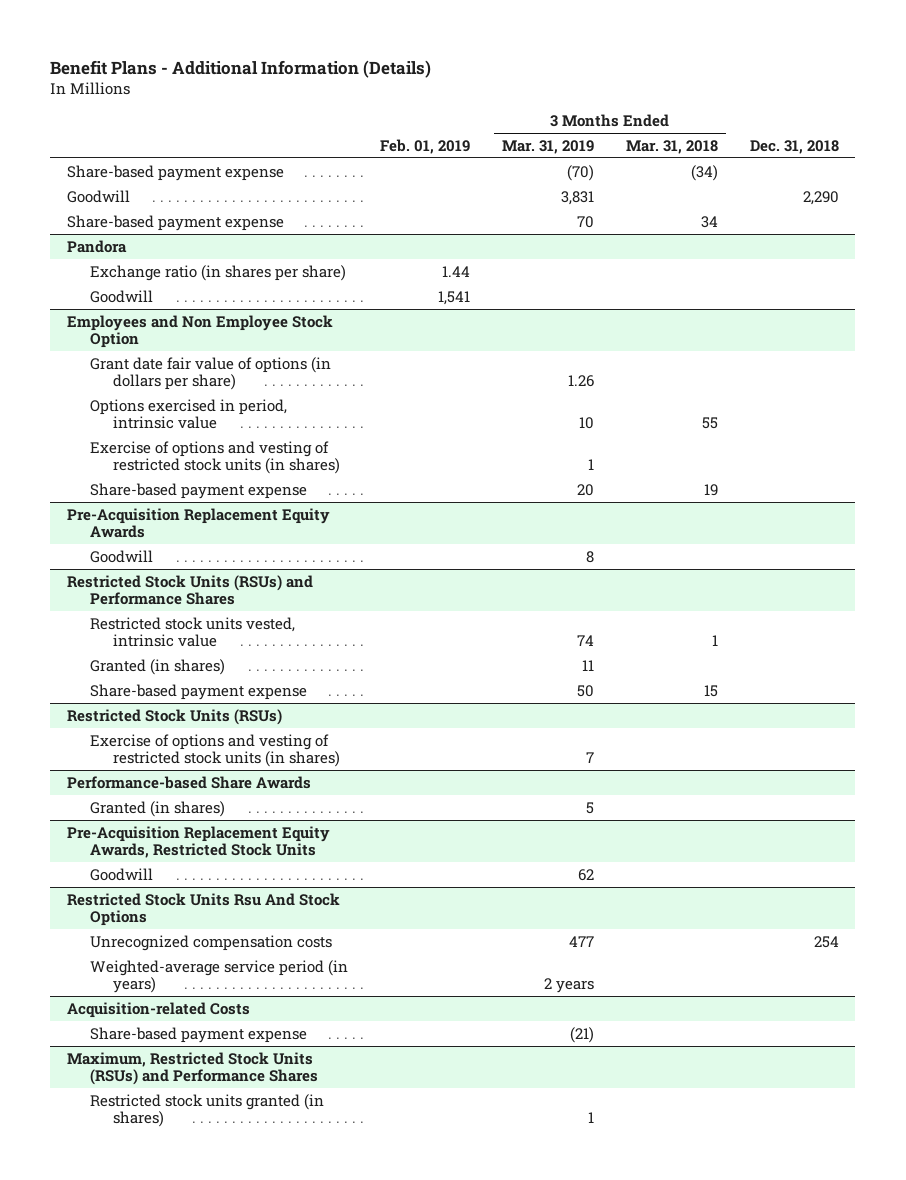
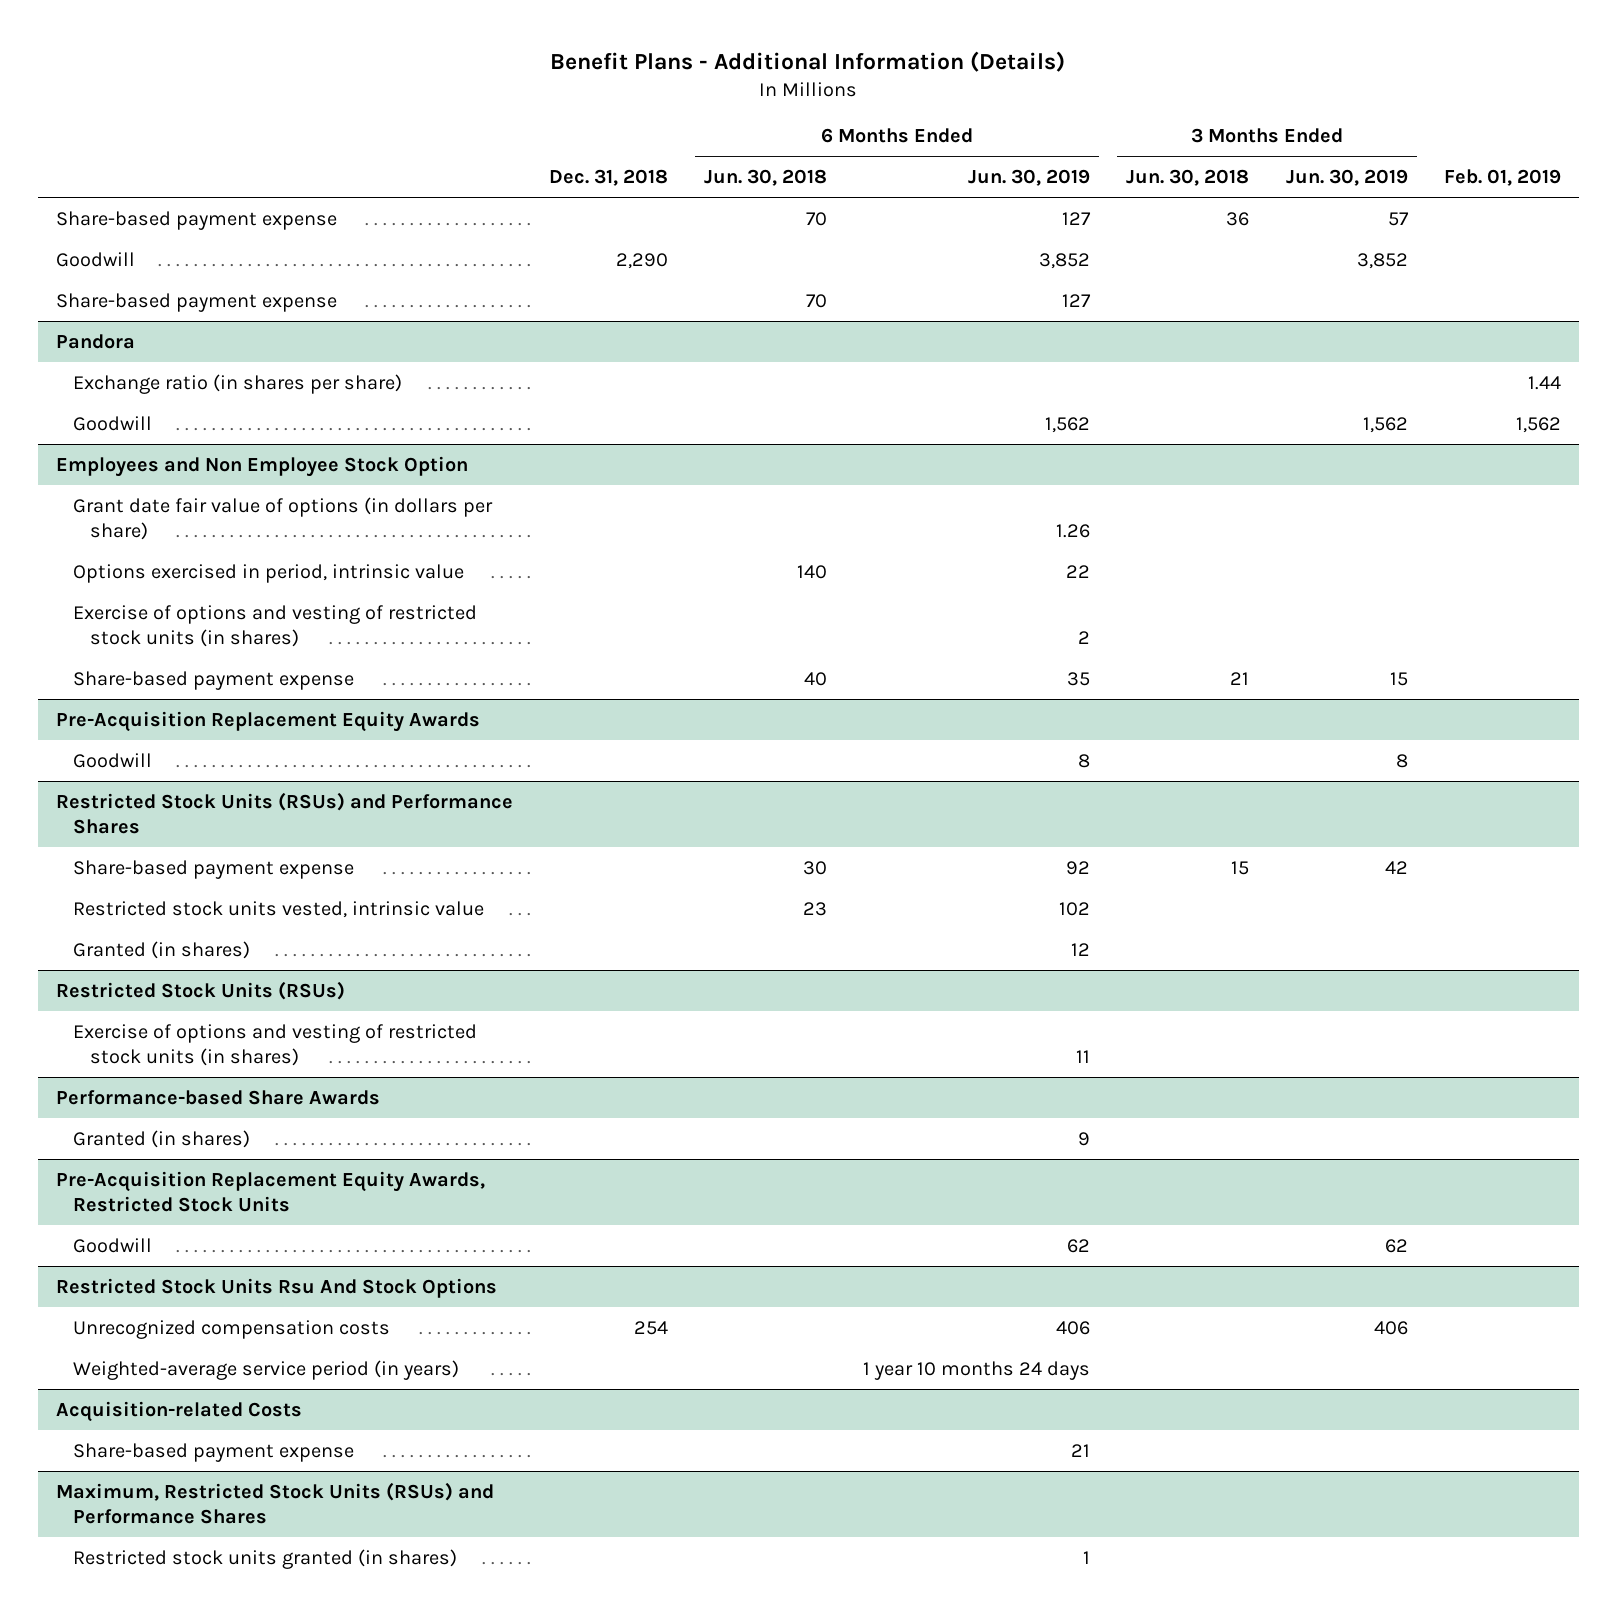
- | Feb. 01, 2019 | 3 Months Ended Mar. 31, 2019 | 3 Months Ended Mar. 31, 2018 | Dec. 31, 2018
+ | Dec. 31, 2018 | 6 Months Ended Jun. 30, 2018 | 6 Months Ended Jun. 30, 2019 | 3 Months Ended Jun. 30, 2018 | 3 Months Ended Jun. 30, 2019 | Feb. 01, 2019
@ Pandora
- Goodwill | 1,541 | | |
+ Goodwill | | | 1,562 | | 1,562 | 1,562
@ Restricted Stock Units (RSUs) and Performance Shares
moved up: Share-based payment expense | | 30 | 92 | 15 | 42 |

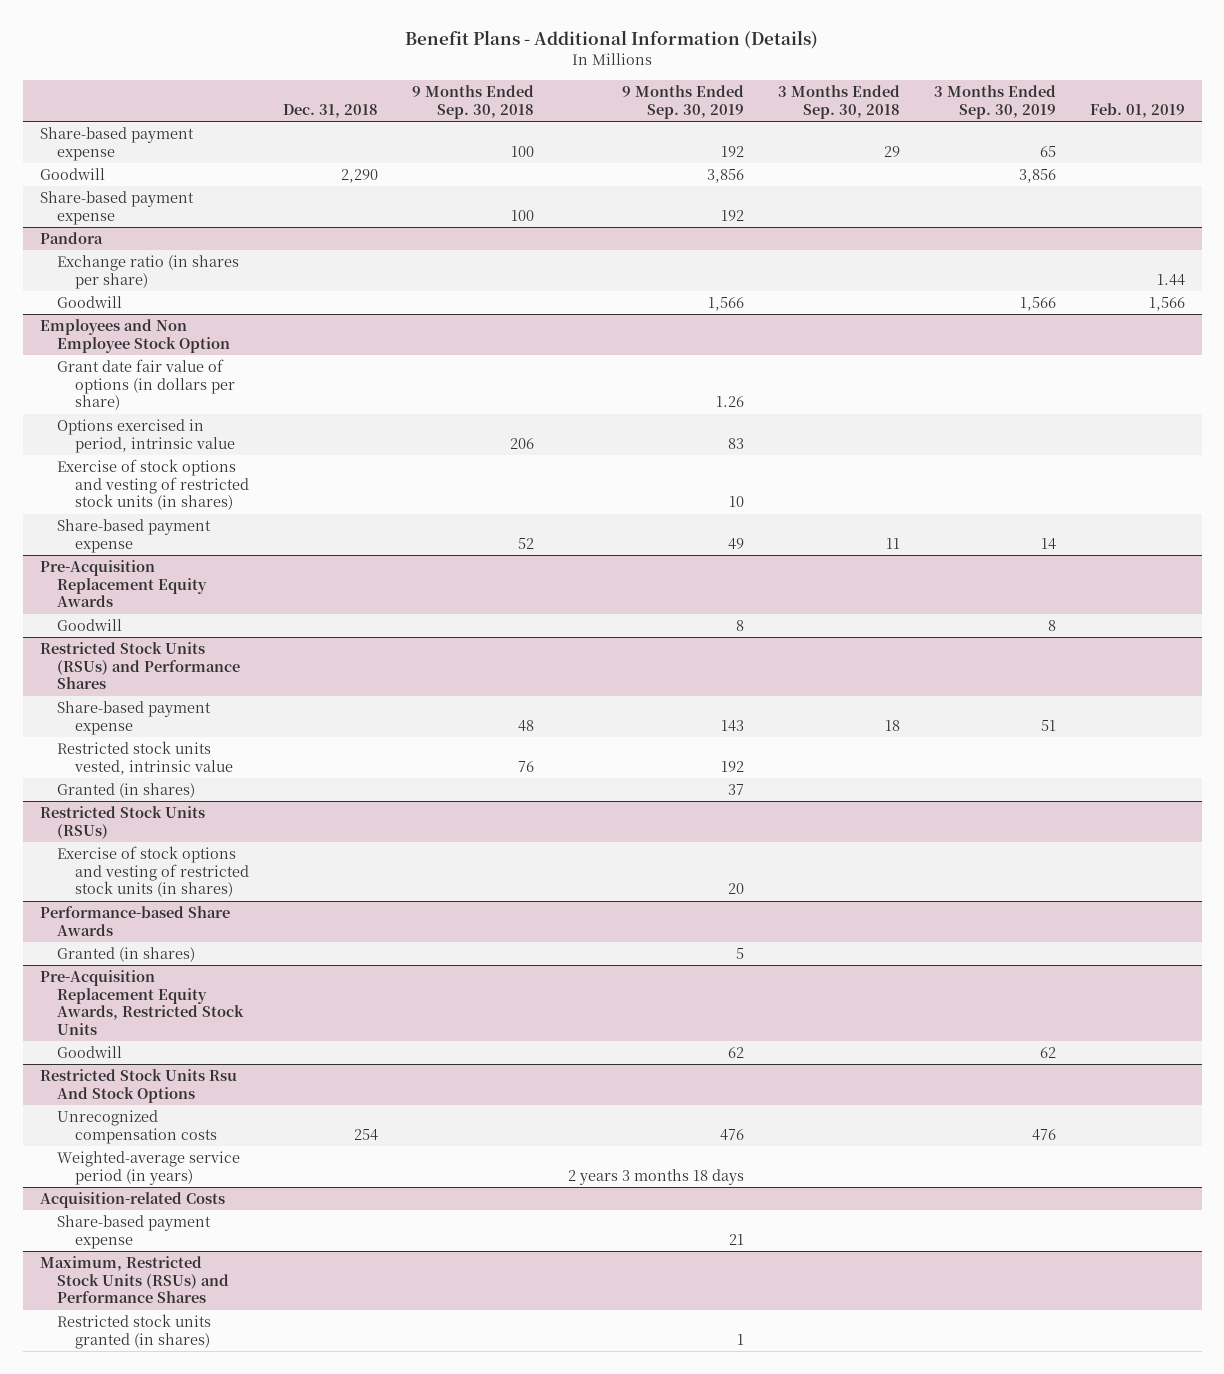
- | Dec. 31, 2018 | 6 Months Ended Jun. 30, 2018 | 6 Months Ended Jun. 30, 2019 | 3 Months Ended Jun. 30, 2018 | 3 Months Ended Jun. 30, 2019 | Feb. 01, 2019
+ | Dec. 31, 2018 | 9 Months Ended Sep. 30, 2018 | 9 Months Ended Sep. 30, 2019 | 3 Months Ended Sep. 30, 2018 | 3 Months Ended Sep. 30, 2019 | Feb. 01, 2019
@ Pandora
- Goodwill | | | 1,562 | | 1,562 | 1,562
+ Goodwill | | | 1,566 | | 1,566 | 1,566
@ Employees and Non Employee Stock Option
- Exercise of options and vesting of restricted stock units (in shares) | | | 2 | | |
+ Exercise of stock options and vesting of restricted stock units (in shares) | | | 10 | | |
@ Restricted Stock Units (RSUs)
- Exercise of options and vesting of restricted stock units (in shares) | | | 11 | | |
+ Exercise of stock options and vesting of restricted stock units (in shares) | | | 20 | | |

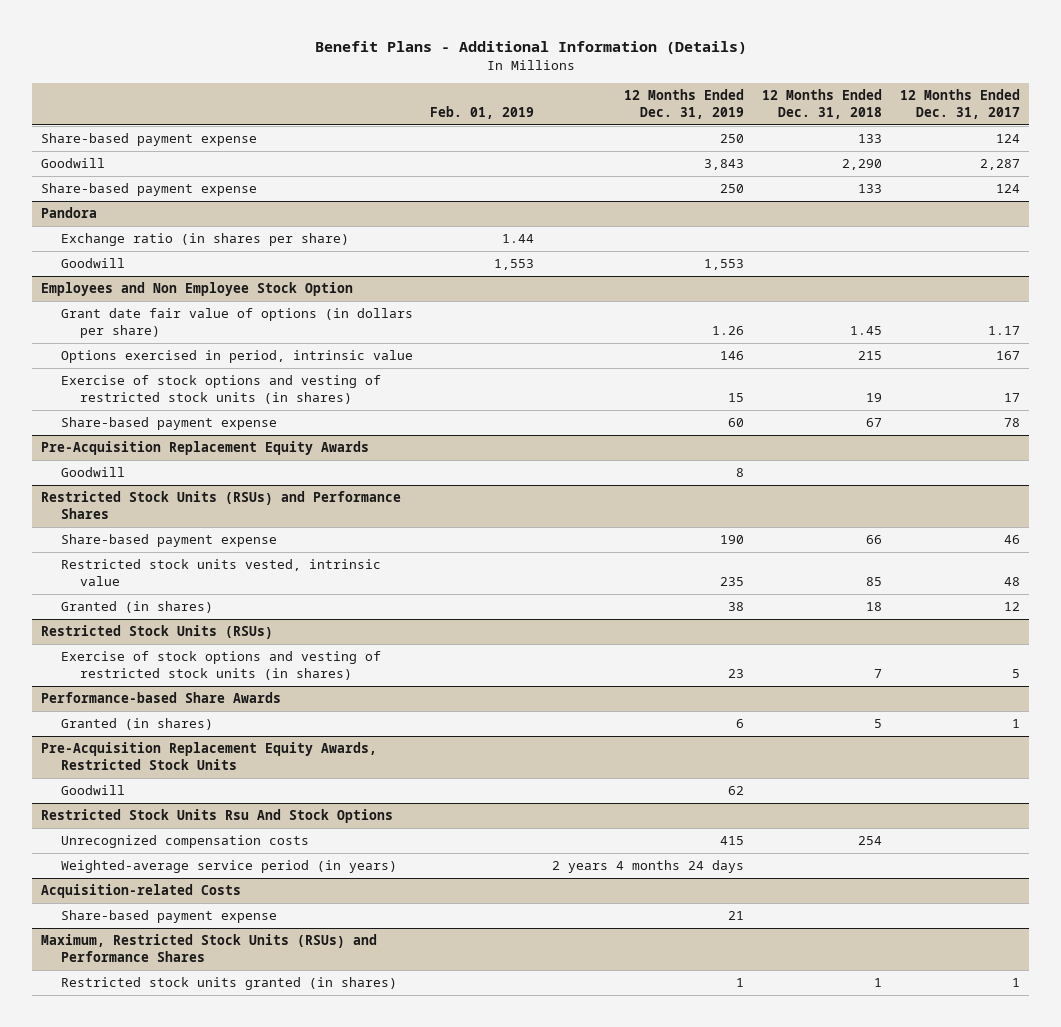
- | Dec. 31, 2018 | 9 Months Ended Sep. 30, 2018 | 9 Months Ended Sep. 30, 2019 | 3 Months Ended Sep. 30, 2018 | 3 Months Ended Sep. 30, 2019 | Feb. 01, 2019
+ | Feb. 01, 2019 | 12 Months Ended Dec. 31, 2019 | 12 Months Ended Dec. 31, 2018 | 12 Months Ended Dec. 31, 2017
@ Pandora
- Goodwill | | | 1,566 | | 1,566 | 1,566
+ Goodwill | 1,553 | 1,553 | |

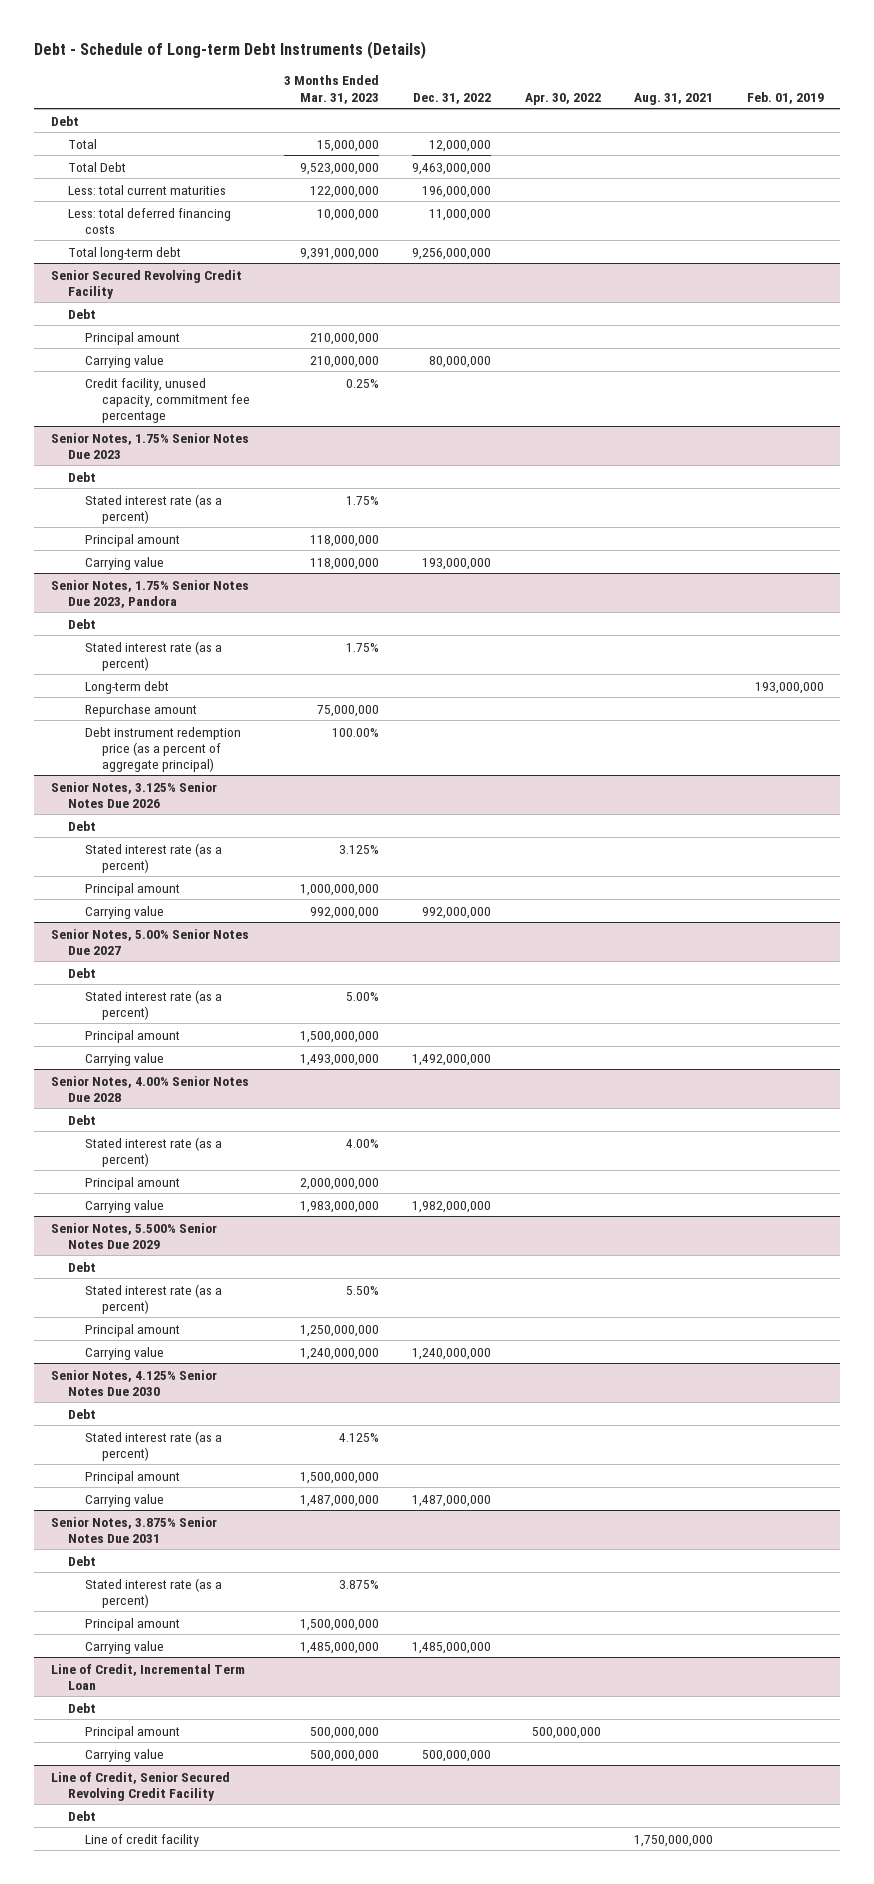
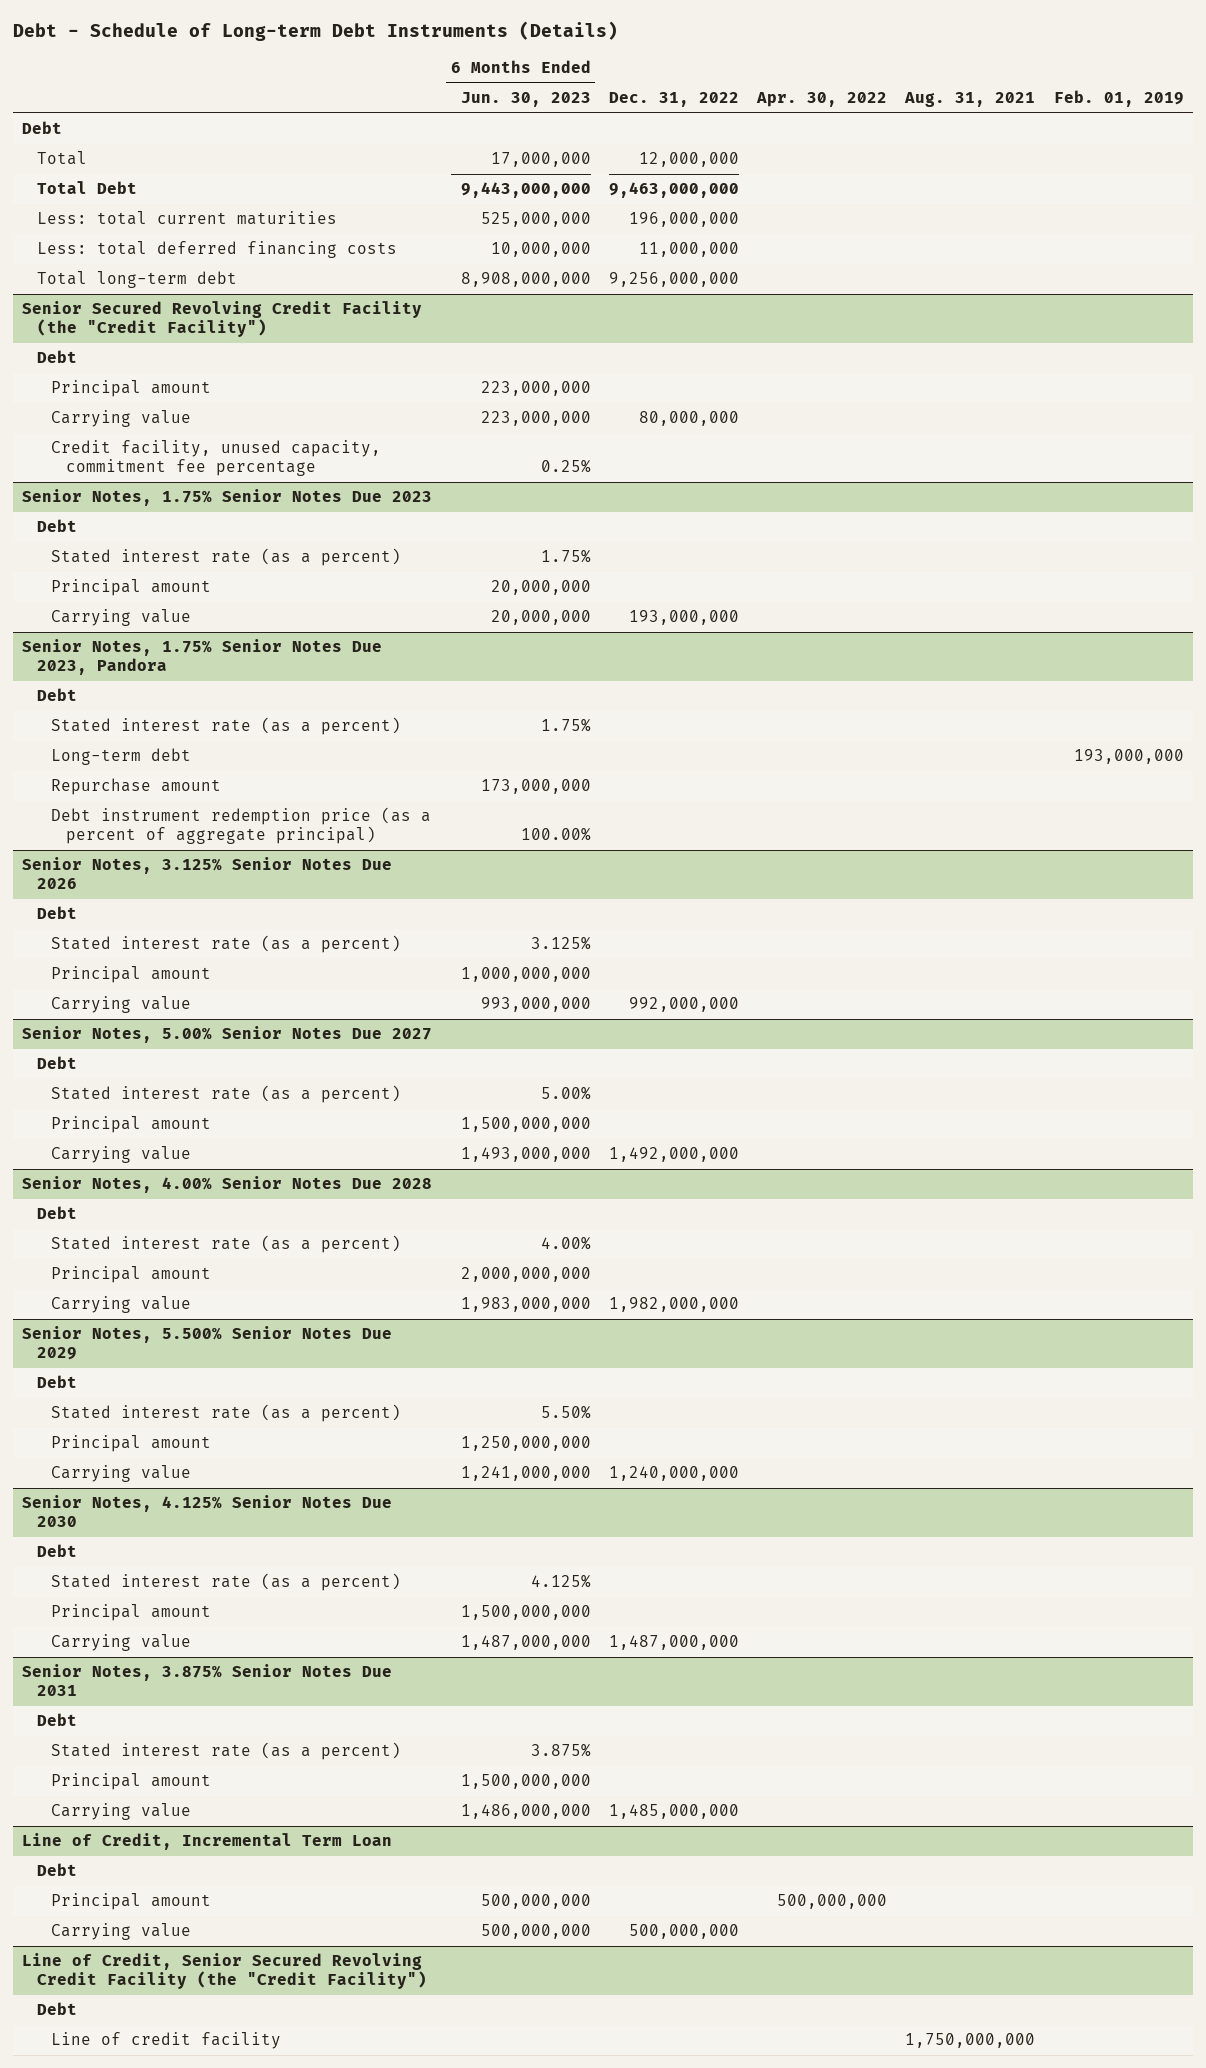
- | 3 Months Ended Mar. 31, 2023 | Dec. 31, 2022 | Apr. 30, 2022 | Aug. 31, 2021 | Feb. 01, 2019
+ | 6 Months Ended Jun. 30, 2023 | Dec. 31, 2022 | Apr. 30, 2022 | Aug. 31, 2021 | Feb. 01, 2019
- Senior Secured Revolving Credit Facility
+ Senior Secured Revolving Credit Facility (the "Credit Facility")
- Line of Credit, Senior Secured Revolving Credit Facility
+ Line of Credit, Senior Secured Revolving Credit Facility (the "Credit Facility")

